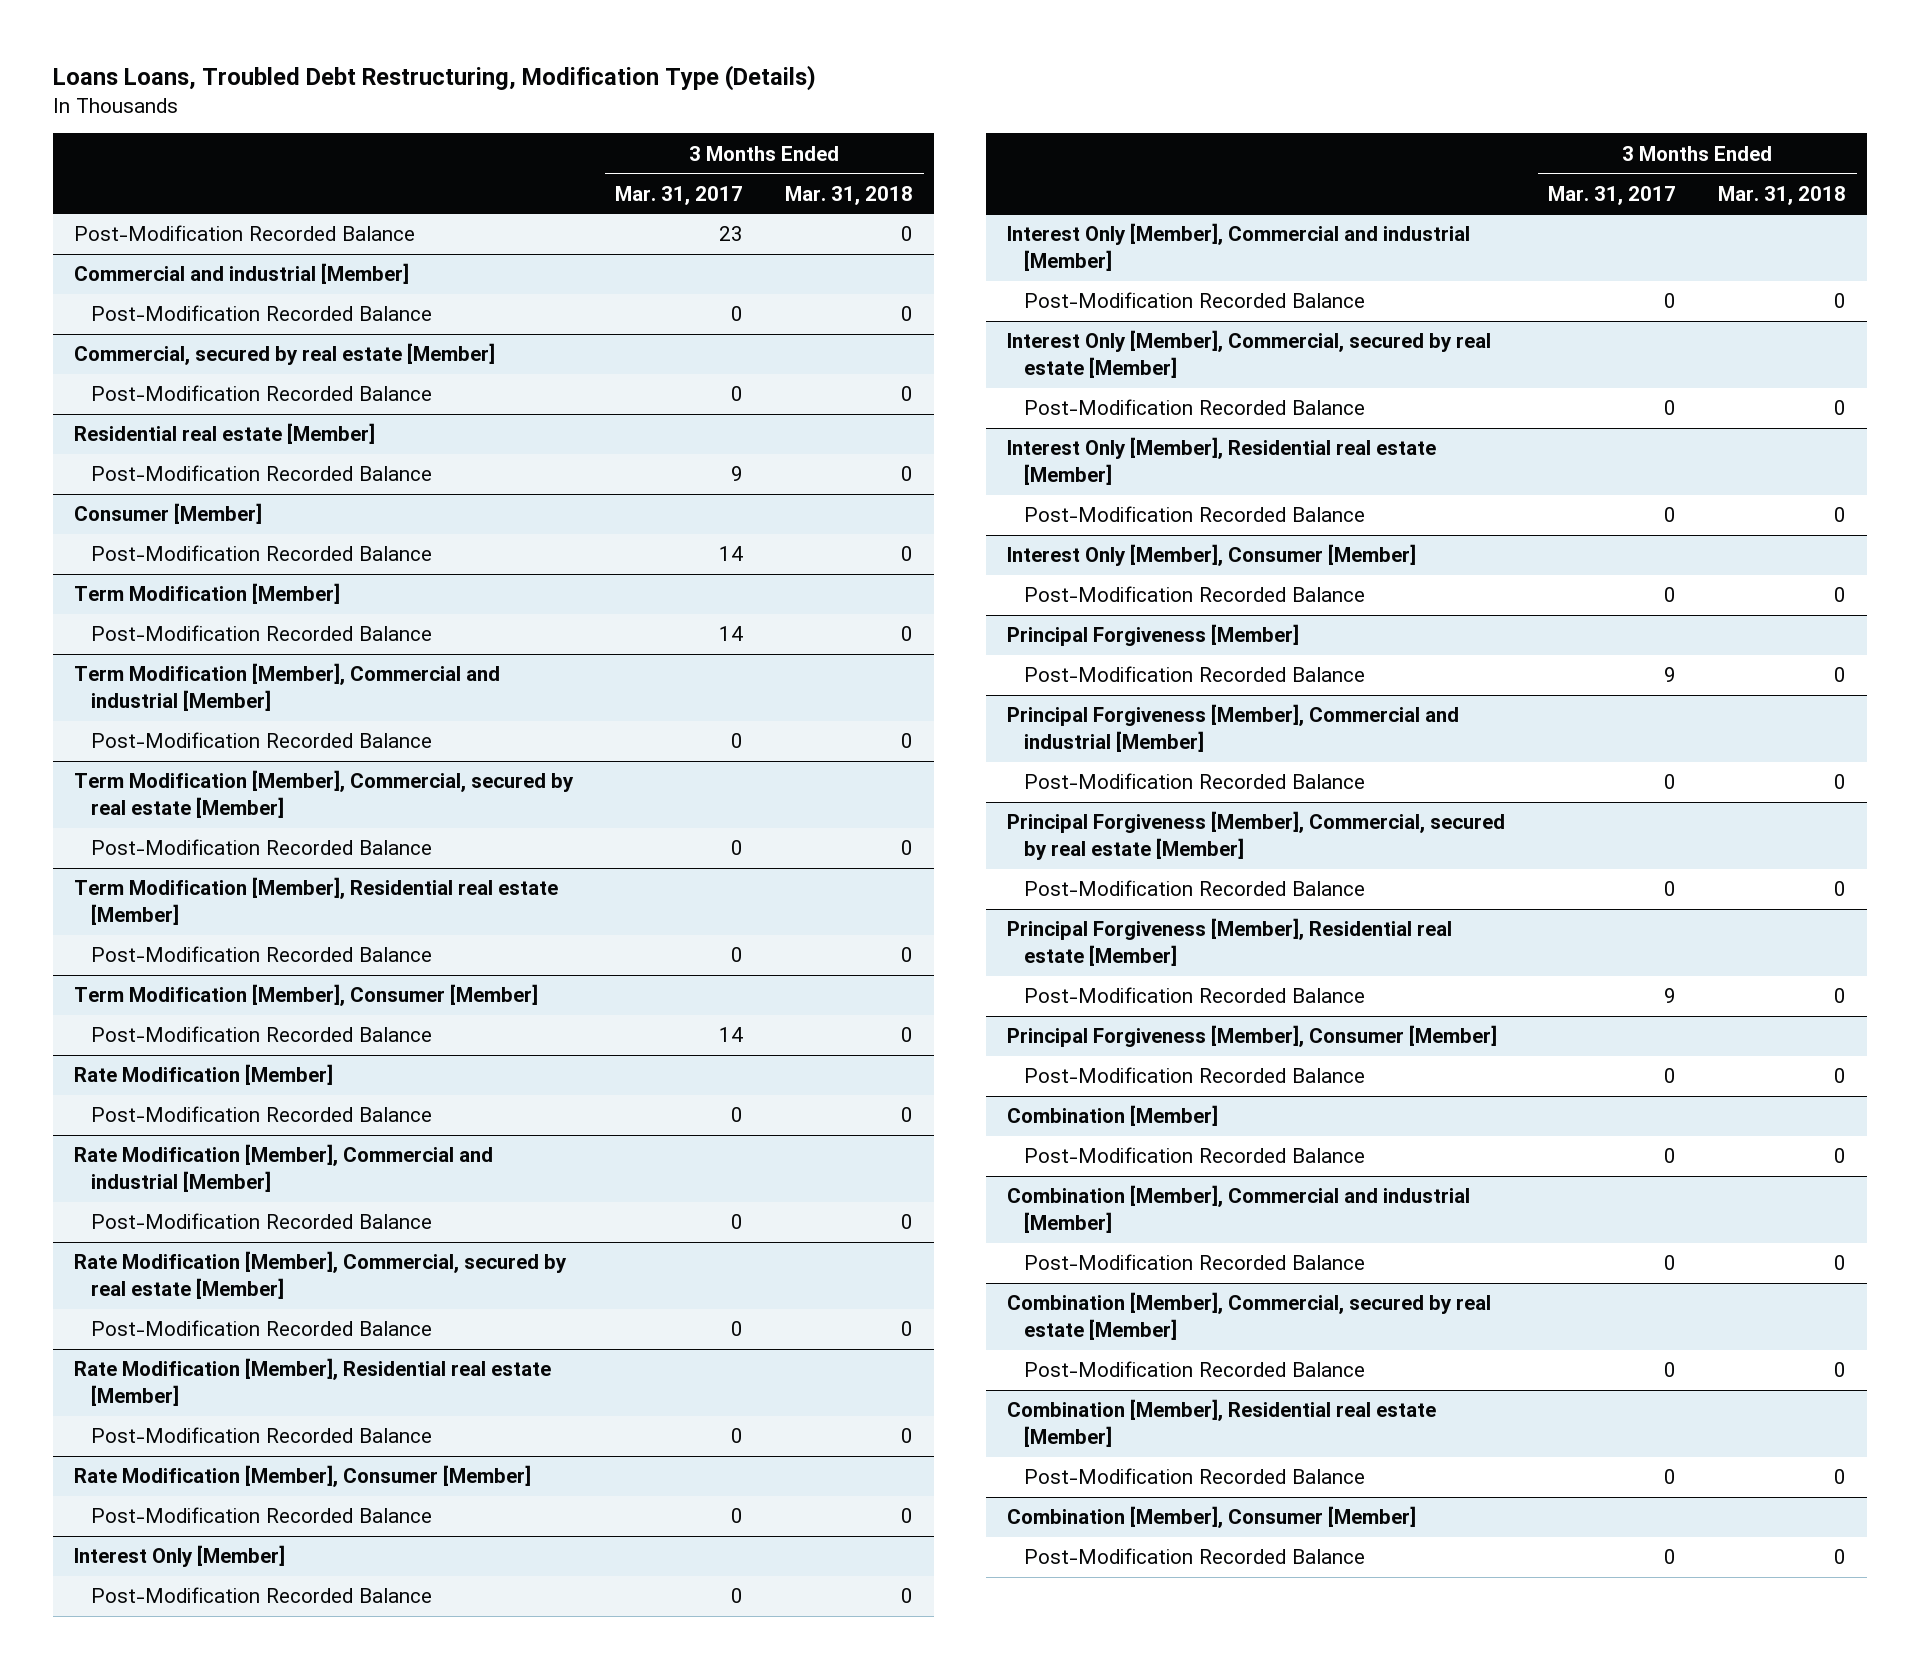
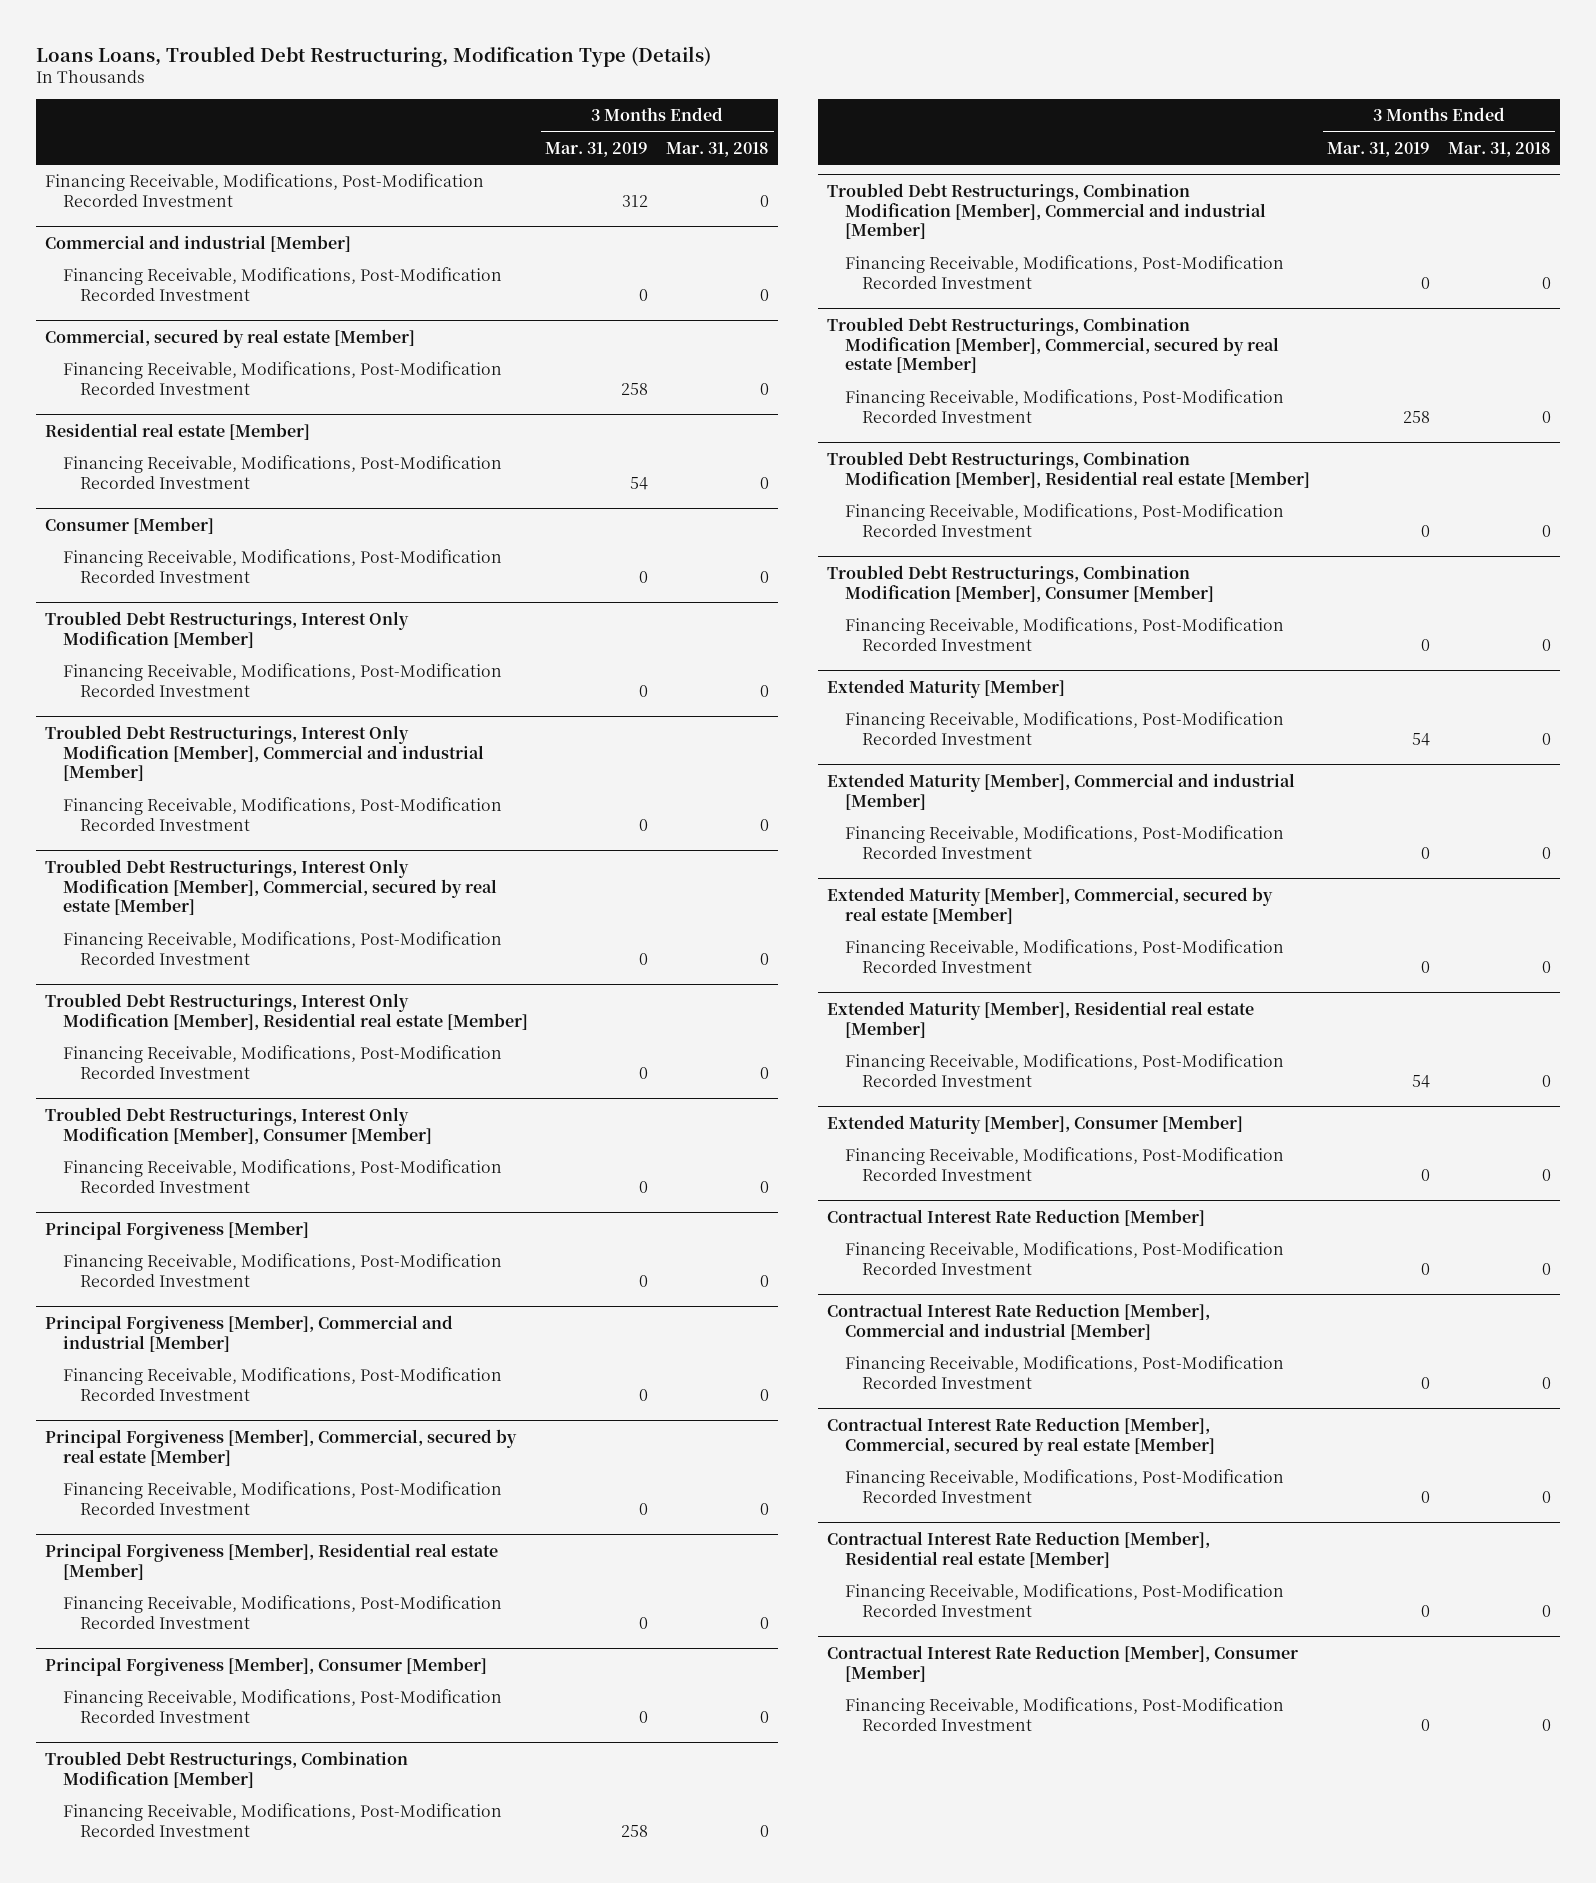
- | 3 Months Ended Mar. 31, 2017 | 3 Months Ended Mar. 31, 2018
+ | 3 Months Ended Mar. 31, 2019 | 3 Months Ended Mar. 31, 2018
- Post-Modification Recorded Balance | 23 | 0
+ Financing Receivable, Modifications, Post-Modification Recorded Investment | 312 | 0
@ Commercial and industrial [Member]
- Post-Modification Recorded Balance | 0 | 0
+ Financing Receivable, Modifications, Post-Modification Recorded Investment | 0 | 0
@ Commercial, secured by real estate [Member]
- Post-Modification Recorded Balance | 0 | 0
+ Financing Receivable, Modifications, Post-Modification Recorded Investment | 258 | 0
@ Residential real estate [Member]
- Post-Modification Recorded Balance | 9 | 0
+ Financing Receivable, Modifications, Post-Modification Recorded Investment | 54 | 0
@ Consumer [Member]
- Post-Modification Recorded Balance | 14 | 0
- Term Modification [Member]
- Post-Modification Recorded Balance | 14 | 0
- Term Modification [Member], Commercial and industrial [Member]
- Post-Modification Recorded Balance | 0 | 0
- Term Modification [Member], Commercial, secured by real estate [Member]
- Post-Modification Recorded Balance | 0 | 0
- Term Modification [Member], Residential real estate [Member]
- Post-Modification Recorded Balance | 0 | 0
- Term Modification [Member], Consumer [Member]
- Post-Modification Recorded Balance | 14 | 0
- Rate Modification [Member]
- Post-Modification Recorded Balance | 0 | 0
- Rate Modification [Member], Commercial and industrial [Member]
- Post-Modification Recorded Balance | 0 | 0
- Rate Modification [Member], Commercial, secured by real estate [Member]
- Post-Modification Recorded Balance | 0 | 0
- Rate Modification [Member], Residential real estate [Member]
- Post-Modification Recorded Balance | 0 | 0
- Rate Modification [Member], Consumer [Member]
- Post-Modification Recorded Balance | 0 | 0
- Interest Only [Member]
- Post-Modification Recorded Balance | 0 | 0
- Interest Only [Member], Commercial and industrial [Member]
- Post-Modification Recorded Balance | 0 | 0
- Interest Only [Member], Commercial, secured by real estate [Member]
- Post-Modification Recorded Balance | 0 | 0
- Interest Only [Member], Residential real estate [Member]
- Post-Modification Recorded Balance | 0 | 0
- Interest Only [Member], Consumer [Member]
- Post-Modification Recorded Balance | 0 | 0
@ Consumer [Member]
+ Financing Receivable, Modifications, Post-Modification Recorded Investment | 0 | 0
+ Troubled Debt Restructurings, Interest Only Modification [Member]
+ Financing Receivable, Modifications, Post-Modification Recorded Investment | 0 | 0
+ Troubled Debt Restructurings, Interest Only Modification [Member], Commercial and industrial [Member]
+ Financing Receivable, Modifications, Post-Modification Recorded Investment | 0 | 0
+ Troubled Debt Restructurings, Interest Only Modification [Member], Commercial, secured by real estate [Member]
+ Financing Receivable, Modifications, Post-Modification Recorded Investment | 0 | 0
+ Troubled Debt Restructurings, Interest Only Modification [Member], Residential real estate [Member]
+ Financing Receivable, Modifications, Post-Modification Recorded Investment | 0 | 0
+ Troubled Debt Restructurings, Interest Only Modification [Member], Consumer [Member]
+ Financing Receivable, Modifications, Post-Modification Recorded Investment | 0 | 0
@ Principal Forgiveness [Member]
- Post-Modification Recorded Balance | 9 | 0
+ Financing Receivable, Modifications, Post-Modification Recorded Investment | 0 | 0
@ Principal Forgiveness [Member], Commercial and industrial [Member]
- Post-Modification Recorded Balance | 0 | 0
+ Financing Receivable, Modifications, Post-Modification Recorded Investment | 0 | 0
@ Principal Forgiveness [Member], Commercial, secured by real estate [Member]
- Post-Modification Recorded Balance | 0 | 0
+ Financing Receivable, Modifications, Post-Modification Recorded Investment | 0 | 0
@ Principal Forgiveness [Member], Residential real estate [Member]
- Post-Modification Recorded Balance | 9 | 0
+ Financing Receivable, Modifications, Post-Modification Recorded Investment | 0 | 0
@ Principal Forgiveness [Member], Consumer [Member]
- Post-Modification Recorded Balance | 0 | 0
- Combination [Member]
- Post-Modification Recorded Balance | 0 | 0
- Combination [Member], Commercial and industrial [Member]
- Post-Modification Recorded Balance | 0 | 0
- Combination [Member], Commercial, secured by real estate [Member]
- Post-Modification Recorded Balance | 0 | 0
- Combination [Member], Residential real estate [Member]
- Post-Modification Recorded Balance | 0 | 0
- Combination [Member], Consumer [Member]
- Post-Modification Recorded Balance | 0 | 0
@ Principal Forgiveness [Member], Consumer [Member]
+ Financing Receivable, Modifications, Post-Modification Recorded Investment | 0 | 0
+ Troubled Debt Restructurings, Combination Modification [Member]
+ Financing Receivable, Modifications, Post-Modification Recorded Investment | 258 | 0
+ Troubled Debt Restructurings, Combination Modification [Member], Commercial and industrial [Member]
+ Financing Receivable, Modifications, Post-Modification Recorded Investment | 0 | 0
+ Troubled Debt Restructurings, Combination Modification [Member], Commercial, secured by real estate [Member]
+ Financing Receivable, Modifications, Post-Modification Recorded Investment | 258 | 0
+ Troubled Debt Restructurings, Combination Modification [Member], Residential real estate [Member]
+ Financing Receivable, Modifications, Post-Modification Recorded Investment | 0 | 0
+ Troubled Debt Restructurings, Combination Modification [Member], Consumer [Member]
+ Financing Receivable, Modifications, Post-Modification Recorded Investment | 0 | 0
+ Extended Maturity [Member]
+ Financing Receivable, Modifications, Post-Modification Recorded Investment | 54 | 0
+ Extended Maturity [Member], Commercial and industrial [Member]
+ Financing Receivable, Modifications, Post-Modification Recorded Investment | 0 | 0
+ Extended Maturity [Member], Commercial, secured by real estate [Member]
+ Financing Receivable, Modifications, Post-Modification Recorded Investment | 0 | 0
+ Extended Maturity [Member], Residential real estate [Member]
+ Financing Receivable, Modifications, Post-Modification Recorded Investment | 54 | 0
+ Extended Maturity [Member], Consumer [Member]
+ Financing Receivable, Modifications, Post-Modification Recorded Investment | 0 | 0
+ Contractual Interest Rate Reduction [Member]
+ Financing Receivable, Modifications, Post-Modification Recorded Investment | 0 | 0
+ Contractual Interest Rate Reduction [Member], Commercial and industrial [Member]
+ Financing Receivable, Modifications, Post-Modification Recorded Investment | 0 | 0
+ Contractual Interest Rate Reduction [Member], Commercial, secured by real estate [Member]
+ Financing Receivable, Modifications, Post-Modification Recorded Investment | 0 | 0
+ Contractual Interest Rate Reduction [Member], Residential real estate [Member]
+ Financing Receivable, Modifications, Post-Modification Recorded Investment | 0 | 0
+ Contractual Interest Rate Reduction [Member], Consumer [Member]
+ Financing Receivable, Modifications, Post-Modification Recorded Investment | 0 | 0

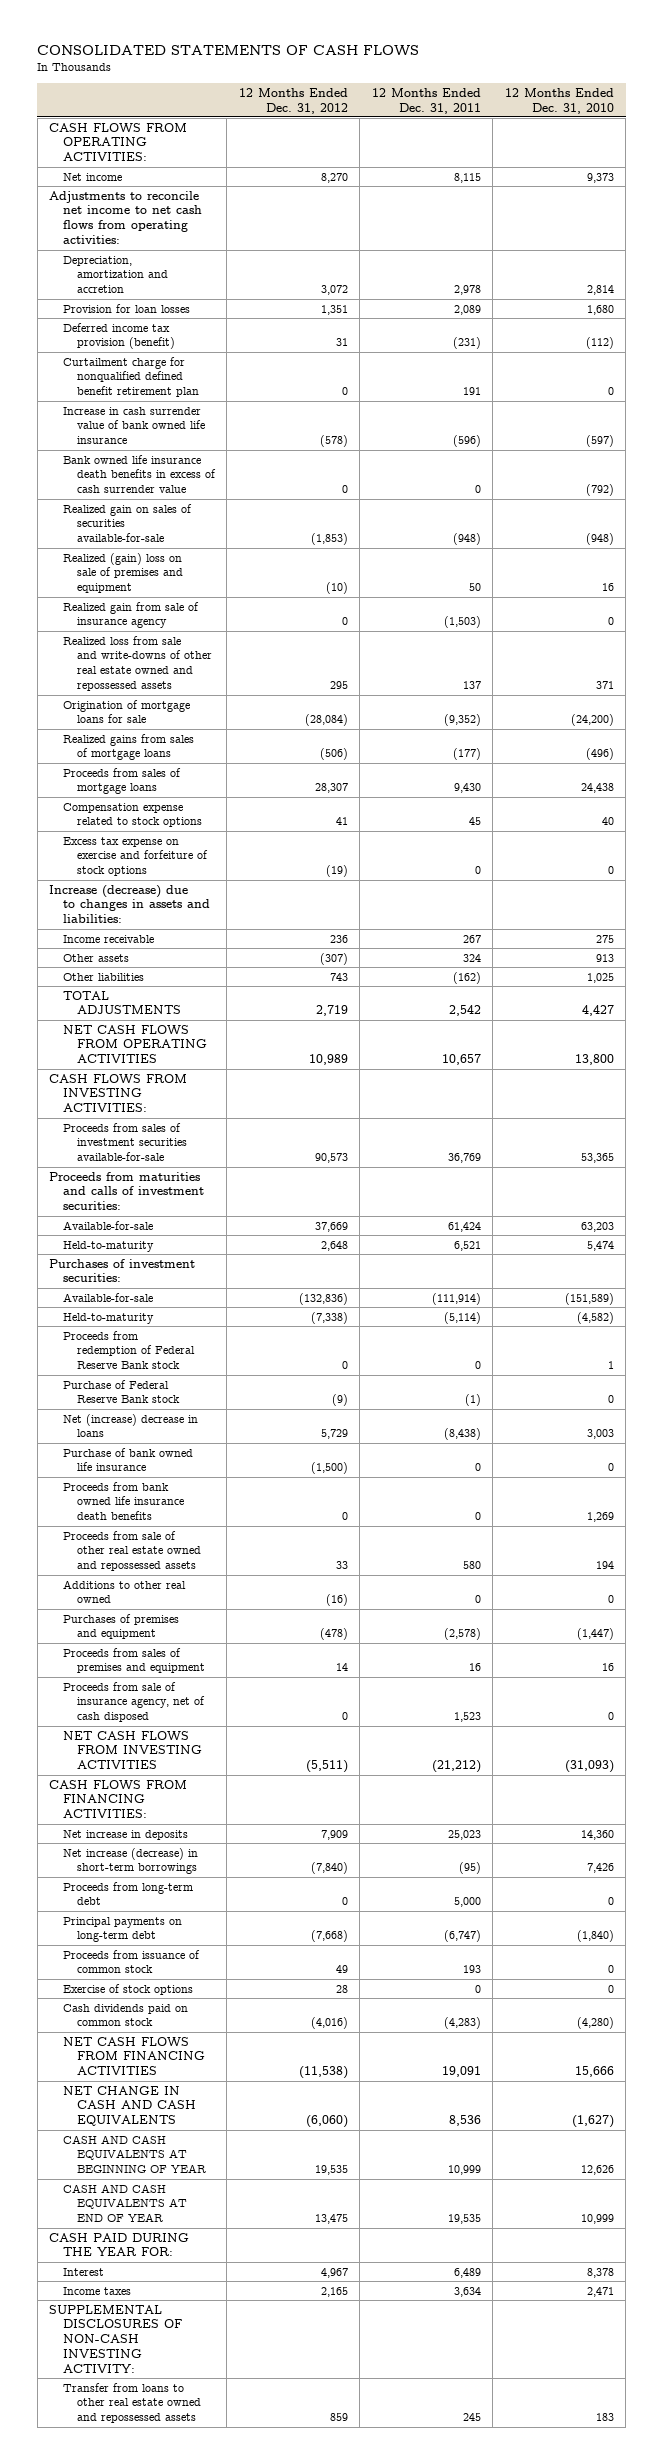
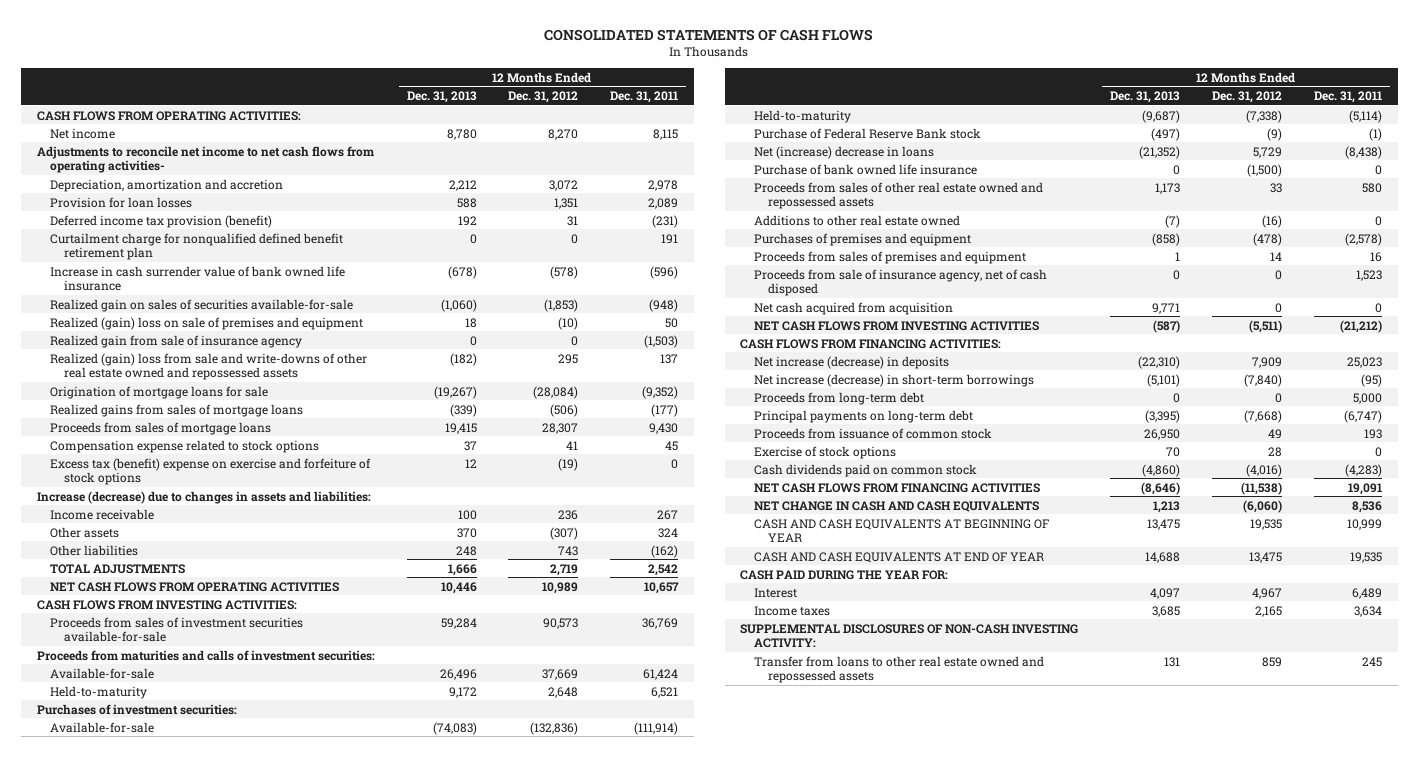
- | 12 Months Ended Dec. 31, 2012 | 12 Months Ended Dec. 31, 2011 | 12 Months Ended Dec. 31, 2010
+ | 12 Months Ended Dec. 31, 2013 | 12 Months Ended Dec. 31, 2012 | 12 Months Ended Dec. 31, 2011
- Adjustments to reconcile net income to net cash flows from operating activities:
+ Adjustments to reconcile net income to net cash flows from operating activities-
- Bank owned life insurance death benefits in excess of cash surrender value | 0 | 0 | (792)
- Realized loss from sale and write-downs of other real estate owned and repossessed assets | 295 | 137 | 371
+ Realized (gain) loss from sale and write-downs of other real estate owned and repossessed assets | (182) | 295 | 137
- Excess tax expense on exercise and forfeiture of stock options | (19) | 0 | 0
+ Excess tax (benefit) expense on exercise and forfeiture of stock options | 12 | (19) | 0
- Proceeds from redemption of Federal Reserve Bank stock | 0 | 0 | 1
- Proceeds from bank owned life insurance death benefits | 0 | 0 | 1,269
- Proceeds from sale of other real estate owned and repossessed assets | 33 | 580 | 194
- Additions to other real owned | (16) | 0 | 0
+ Proceeds from sales of other real estate owned and repossessed assets | 1,173 | 33 | 580
+ Additions to other real estate owned | (7) | (16) | 0
+ Net cash acquired from acquisition | 9,771 | 0 | 0
- Net increase in deposits | 7,909 | 25,023 | 14,360
+ Net increase (decrease) in deposits | (22,310) | 7,909 | 25,023

